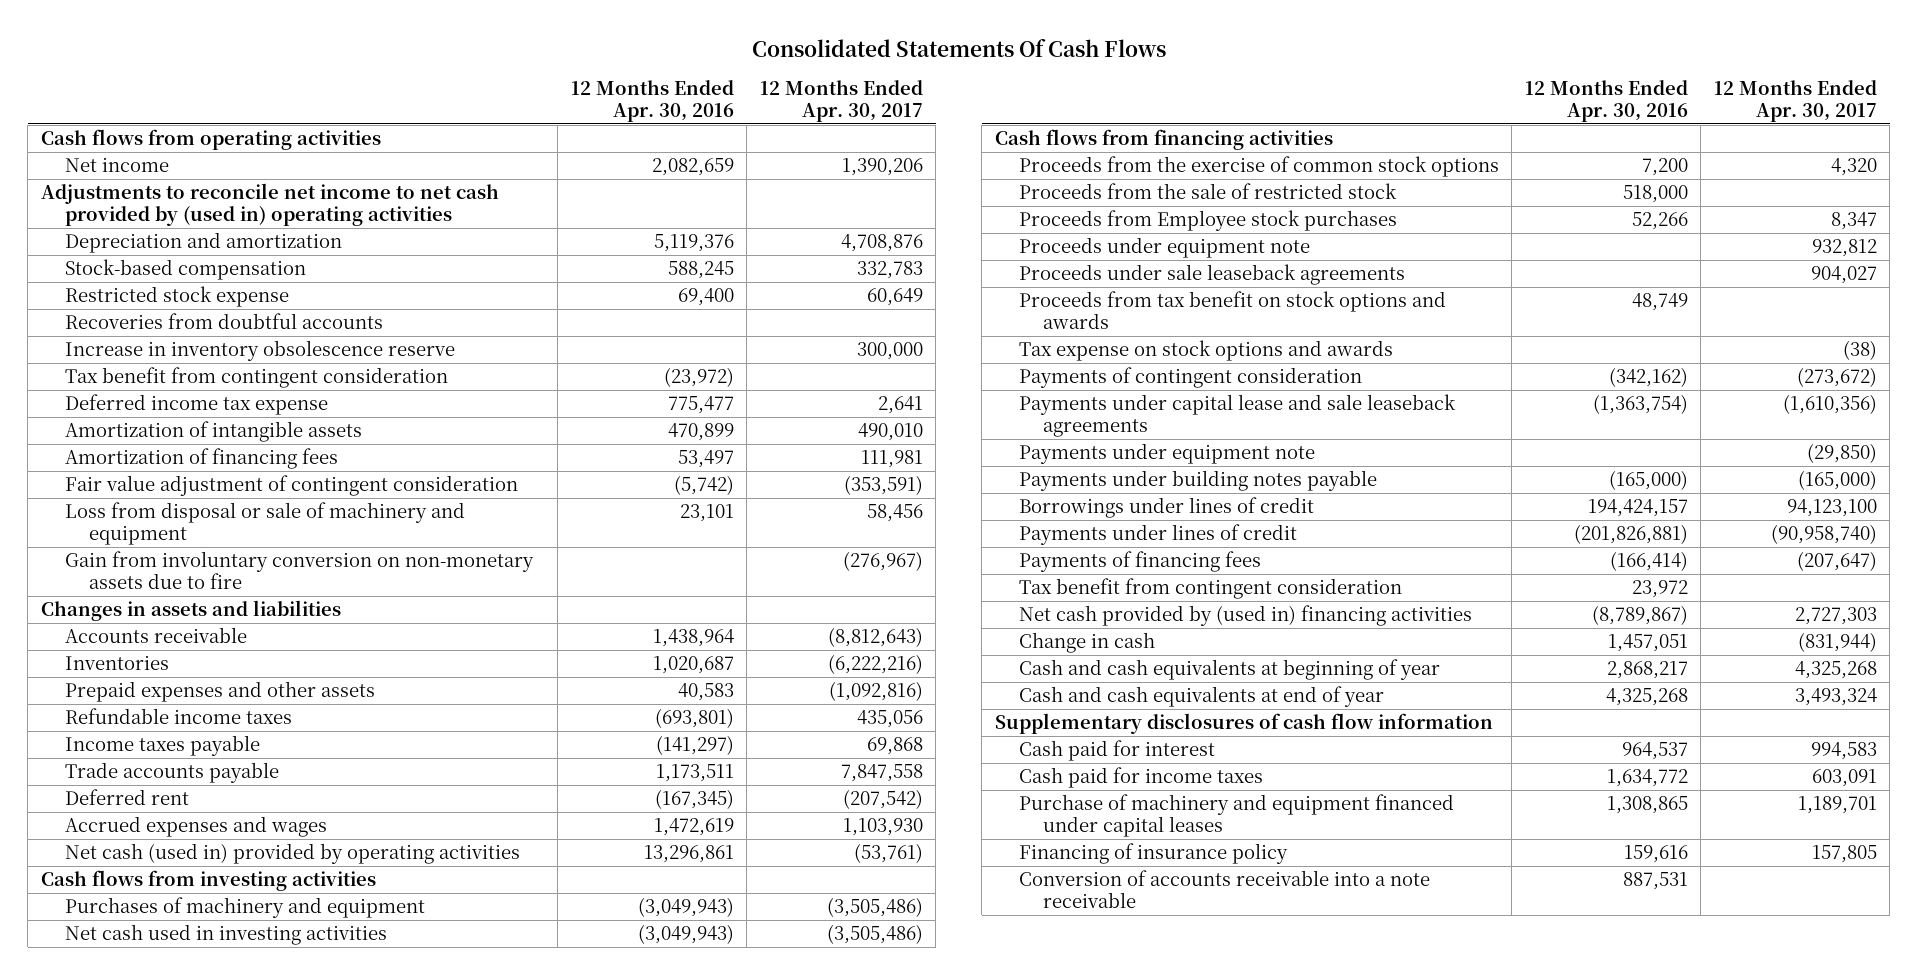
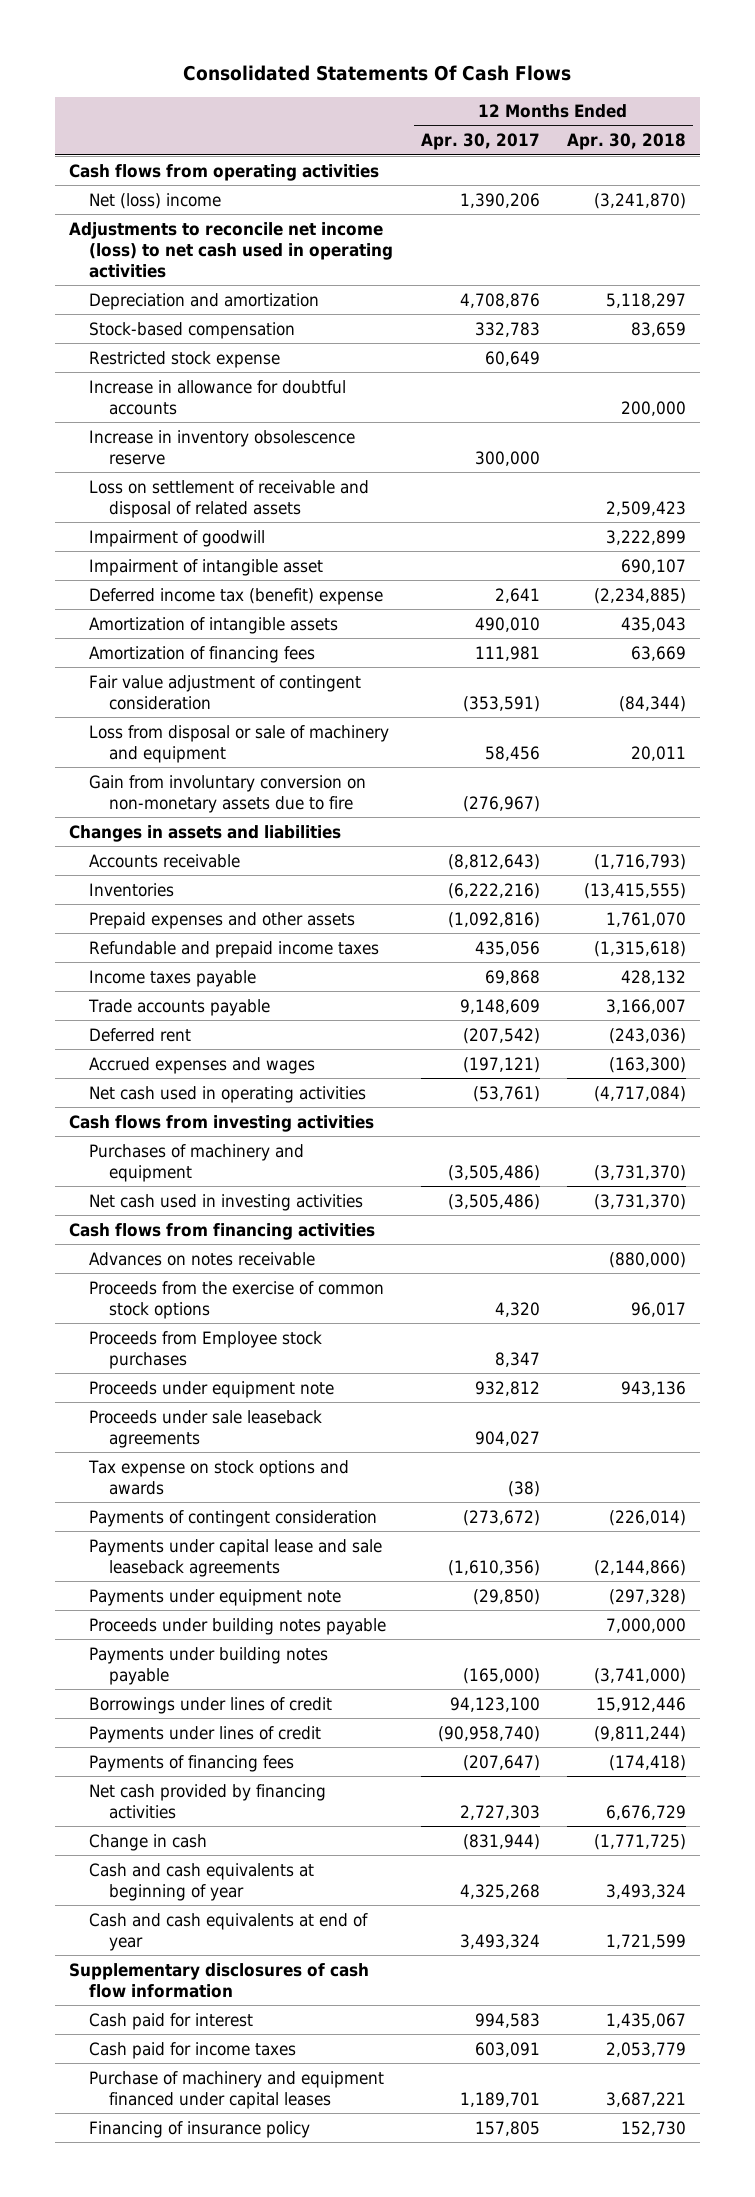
- | 12 Months Ended Apr. 30, 2016 | 12 Months Ended Apr. 30, 2017
+ | 12 Months Ended Apr. 30, 2017 | 12 Months Ended Apr. 30, 2018
- Net income | 2,082,659 | 1,390,206
- Adjustments to reconcile net income to net cash provided by (used in) operating activities
+ Net (loss) income | 1,390,206 | (3,241,870)
+ Adjustments to reconcile net income (loss) to net cash used in operating activities
- Recoveries from doubtful accounts
+ Increase in allowance for doubtful accounts | | 200,000
- Tax benefit from contingent consideration | (23,972) |
- Deferred income tax expense | 775,477 | 2,641
+ Loss on settlement of receivable and disposal of related assets | | 2,509,423
+ Impairment of goodwill | | 3,222,899
+ Impairment of intangible asset | | 690,107
+ Deferred income tax (benefit) expense | 2,641 | (2,234,885)
- Refundable income taxes | (693,801) | 435,056
+ Refundable and prepaid income taxes | 435,056 | (1,315,618)
- Trade accounts payable | 1,173,511 | 7,847,558
+ Trade accounts payable | 9,148,609 | 3,166,007
- Accrued expenses and wages | 1,472,619 | 1,103,930
- Net cash (used in) provided by operating activities | 13,296,861 | (53,761)
+ Accrued expenses and wages | (197,121) | (163,300)
+ Net cash used in operating activities | (53,761) | (4,717,084)
+ Advances on notes receivable | | (880,000)
- Proceeds from the sale of restricted stock | 518,000 |
- Proceeds from tax benefit on stock options and awards | 48,749 |
+ Proceeds under building notes payable | | 7,000,000
- Tax benefit from contingent consideration | 23,972 |
- Net cash provided by (used in) financing activities | (8,789,867) | 2,727,303
+ Net cash provided by financing activities | 2,727,303 | 6,676,729
- Conversion of accounts receivable into a note receivable | 887,531 |

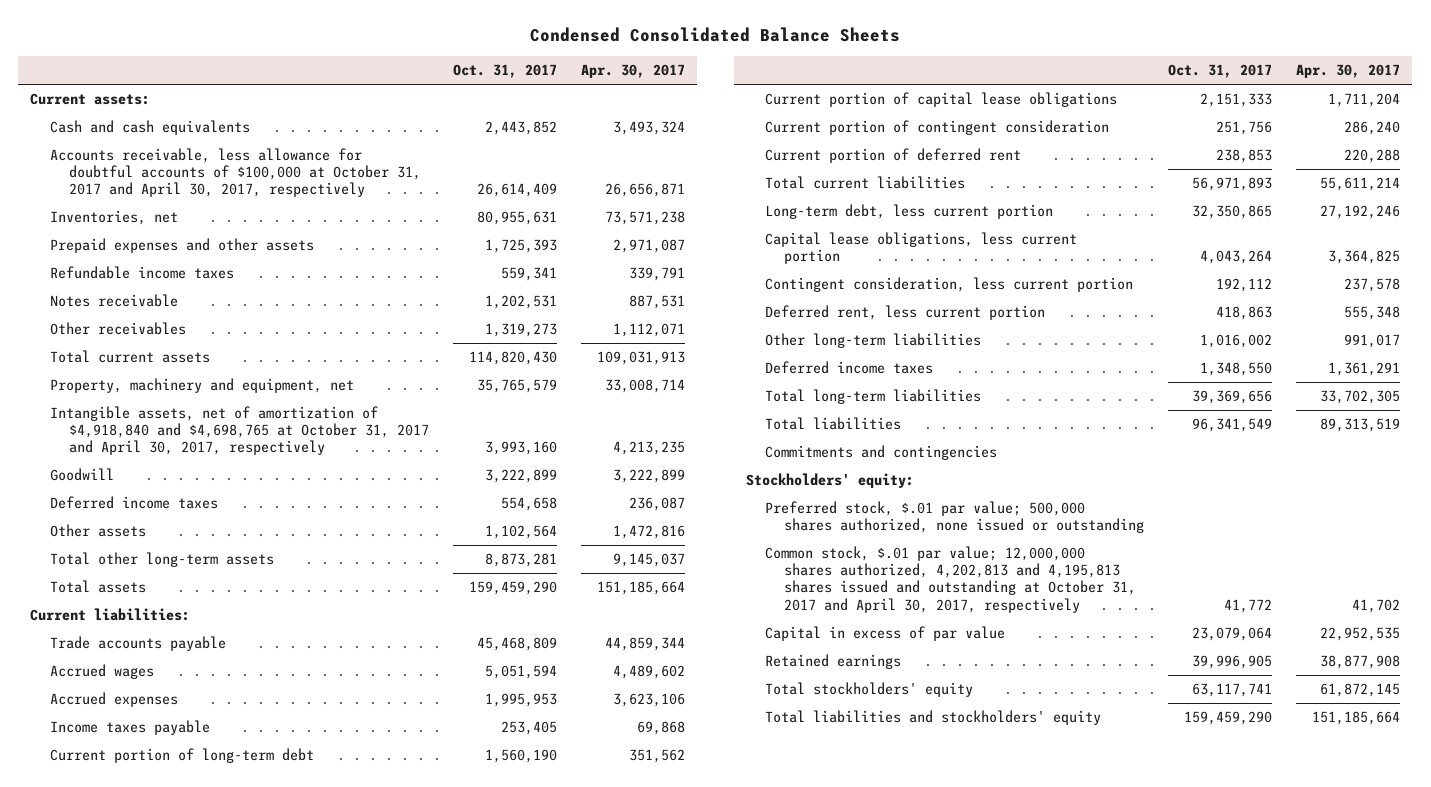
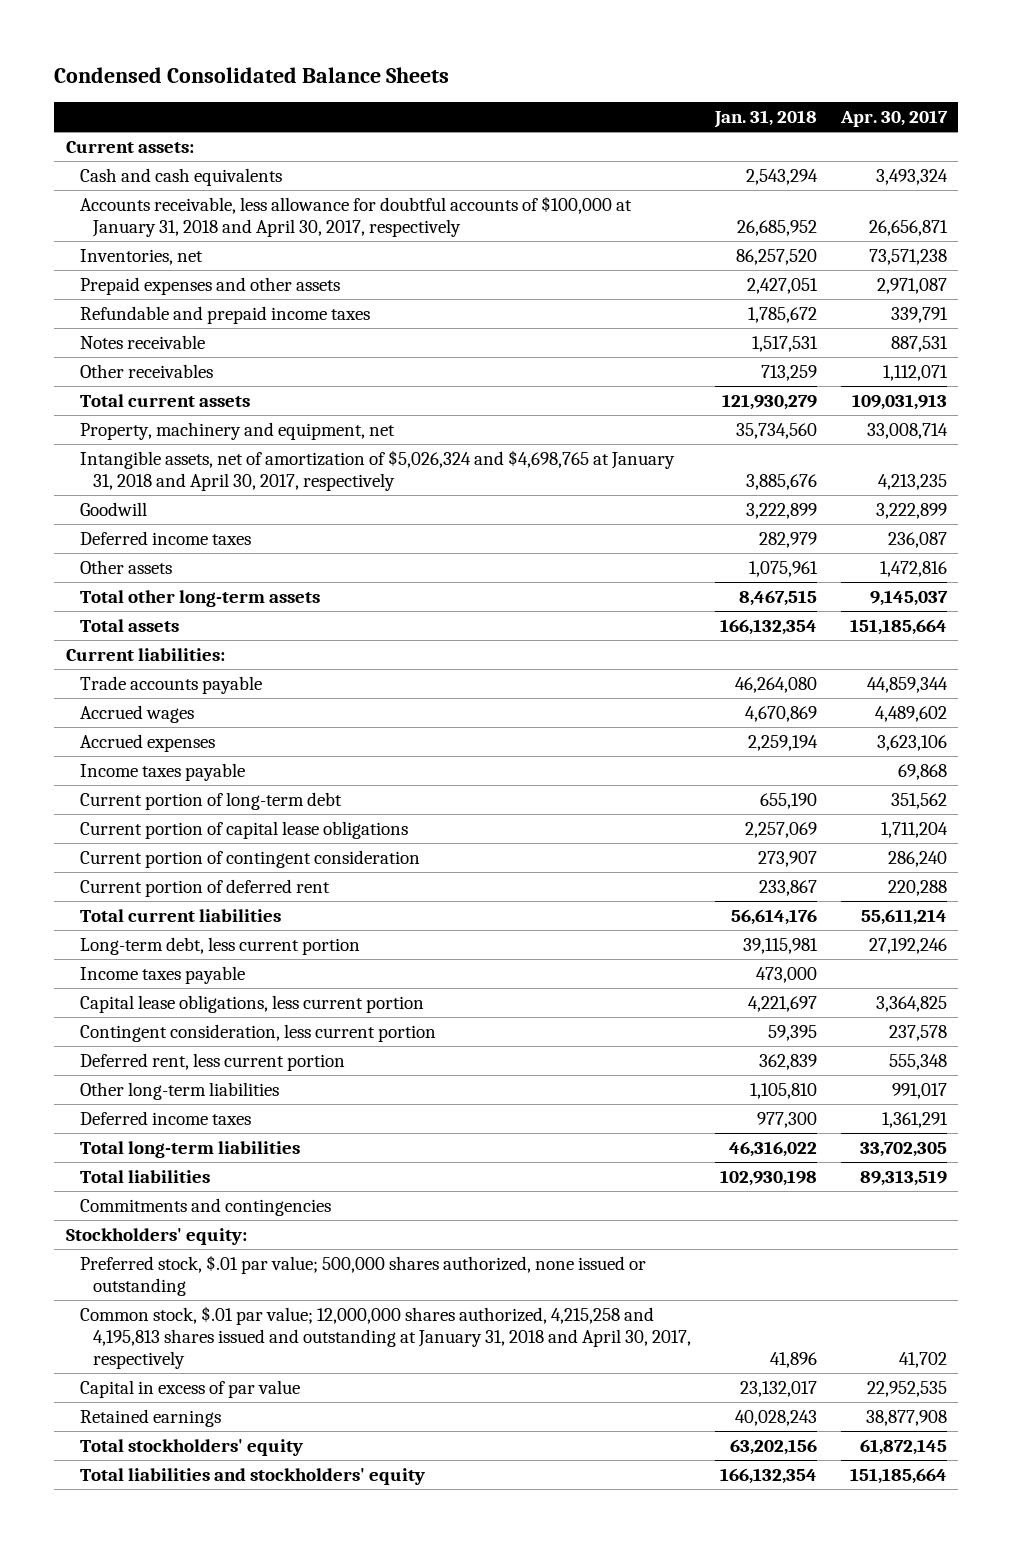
- | Oct. 31, 2017 | Apr. 30, 2017
+ | Jan. 31, 2018 | Apr. 30, 2017
- Accounts receivable, less allowance for doubtful accounts of $100,000 at October 31, 2017 and April 30, 2017, respectively | 26,614,409 | 26,656,871
+ Accounts receivable, less allowance for doubtful accounts of $100,000 at January 31, 2018 and April 30, 2017, respectively | 26,685,952 | 26,656,871
- Refundable income taxes | 559,341 | 339,791
+ Refundable and prepaid income taxes | 1,785,672 | 339,791
- Intangible assets, net of amortization of $4,918,840 and $4,698,765 at October 31, 2017 and April 30, 2017, respectively | 3,993,160 | 4,213,235
+ Intangible assets, net of amortization of $5,026,324 and $4,698,765 at January 31, 2018 and April 30, 2017, respectively | 3,885,676 | 4,213,235
+ Income taxes payable | 473,000 |
- Common stock, $.01 par value; 12,000,000 shares authorized, 4,202,813 and 4,195,813 shares issued and outstanding at October 31, 2017 and April 30, 2017, respectively | 41,772 | 41,702
+ Common stock, $.01 par value; 12,000,000 shares authorized, 4,215,258 and 4,195,813 shares issued and outstanding at January 31, 2018 and April 30, 2017, respectively | 41,896 | 41,702

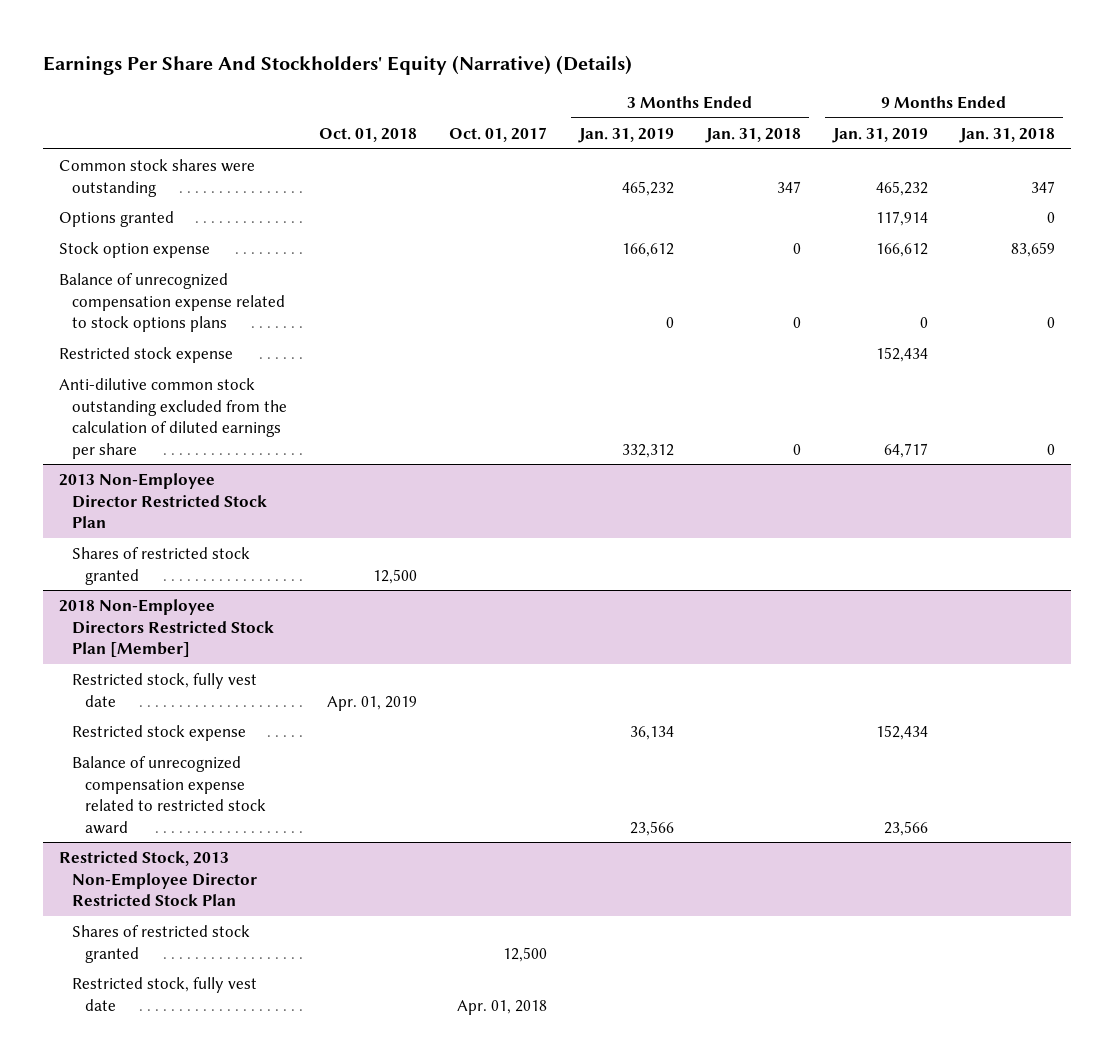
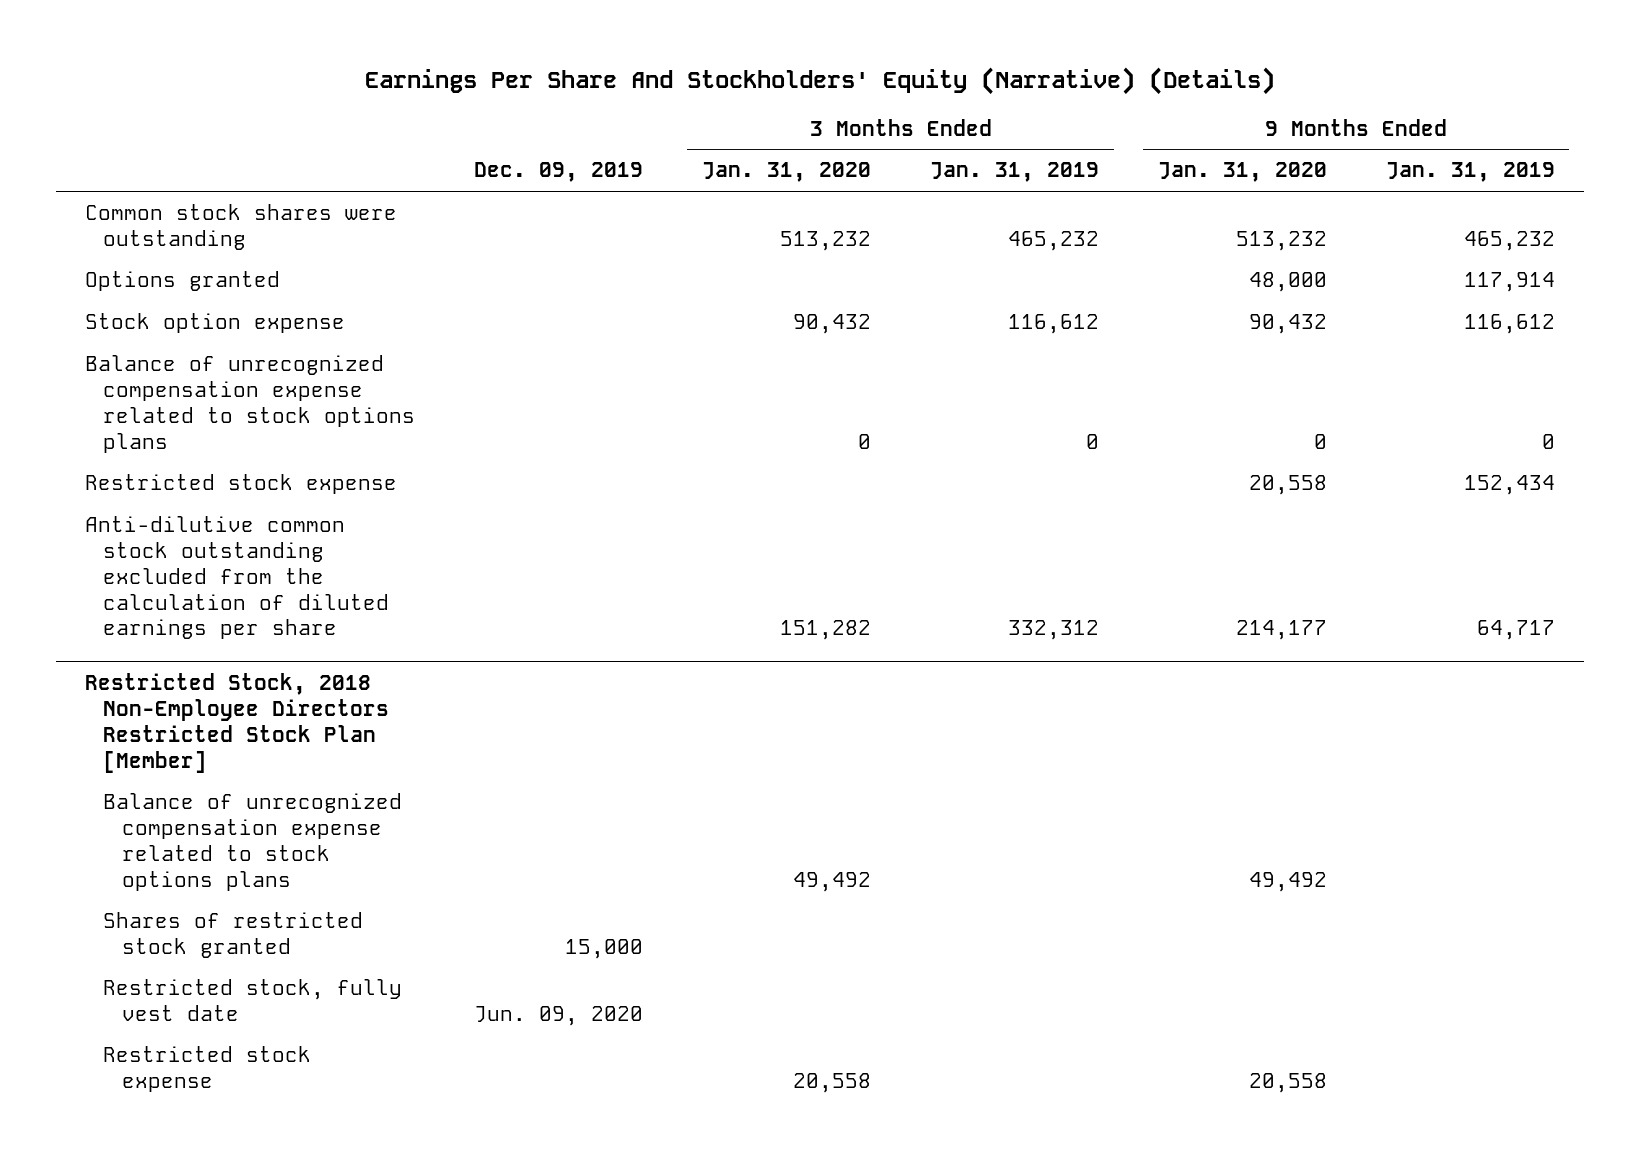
- | Oct. 01, 2018 | Oct. 01, 2017 | 3 Months Ended Jan. 31, 2019 | 3 Months Ended Jan. 31, 2018 | 9 Months Ended Jan. 31, 2019 | 9 Months Ended Jan. 31, 2018
+ | Dec. 09, 2019 | 3 Months Ended Jan. 31, 2020 | 3 Months Ended Jan. 31, 2019 | 9 Months Ended Jan. 31, 2020 | 9 Months Ended Jan. 31, 2019
- Stock option expense | | | 166,612 | 0 | 166,612 | 83,659
+ Stock option expense | | 90,432 | 116,612 | 90,432 | 116,612
- 2013 Non-Employee Director Restricted Stock Plan
- Shares of restricted stock granted | 12,500 | | | | |
- 2018 Non-Employee Directors Restricted Stock Plan [Member]
- Restricted stock, fully vest date | Apr. 01, 2019 | | | | |
- Restricted stock expense | | | 36,134 | | 152,434 |
- Balance of unrecognized compensation expense related to restricted stock award | | | 23,566 | | 23,566 |
- Restricted Stock, 2013 Non-Employee Director Restricted Stock Plan
+ Restricted Stock, 2018 Non-Employee Directors Restricted Stock Plan [Member]
+ Balance of unrecognized compensation expense related to stock options plans | | 49,492 | | 49,492 |
+ Restricted stock expense | | 20,558 | | 20,558 |

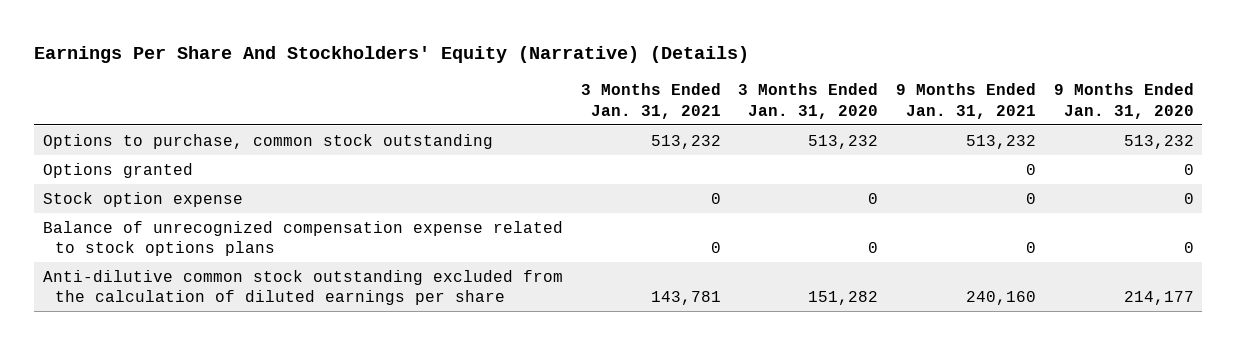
- | Dec. 09, 2019 | 3 Months Ended Jan. 31, 2020 | 3 Months Ended Jan. 31, 2019 | 9 Months Ended Jan. 31, 2020 | 9 Months Ended Jan. 31, 2019
+ | 3 Months Ended Jan. 31, 2021 | 3 Months Ended Jan. 31, 2020 | 9 Months Ended Jan. 31, 2021 | 9 Months Ended Jan. 31, 2020
- Common stock shares were outstanding | | 513,232 | 465,232 | 513,232 | 465,232
- Options granted | | | | 48,000 | 117,914
- Stock option expense | | 90,432 | 116,612 | 90,432 | 116,612
+ Options to purchase, common stock outstanding | 513,232 | 513,232 | 513,232 | 513,232
+ Options granted | | | 0 | 0
+ Stock option expense | 0 | 0 | 0 | 0
- Restricted stock expense | | | | 20,558 | 152,434
- Restricted Stock, 2018 Non-Employee Directors Restricted Stock Plan [Member]
- Balance of unrecognized compensation expense related to stock options plans | | 49,492 | | 49,492 |
- Shares of restricted stock granted | 15,000 | | | |
- Restricted stock, fully vest date | Jun. 09, 2020 | | | |
- Restricted stock expense | | 20,558 | | 20,558 |

